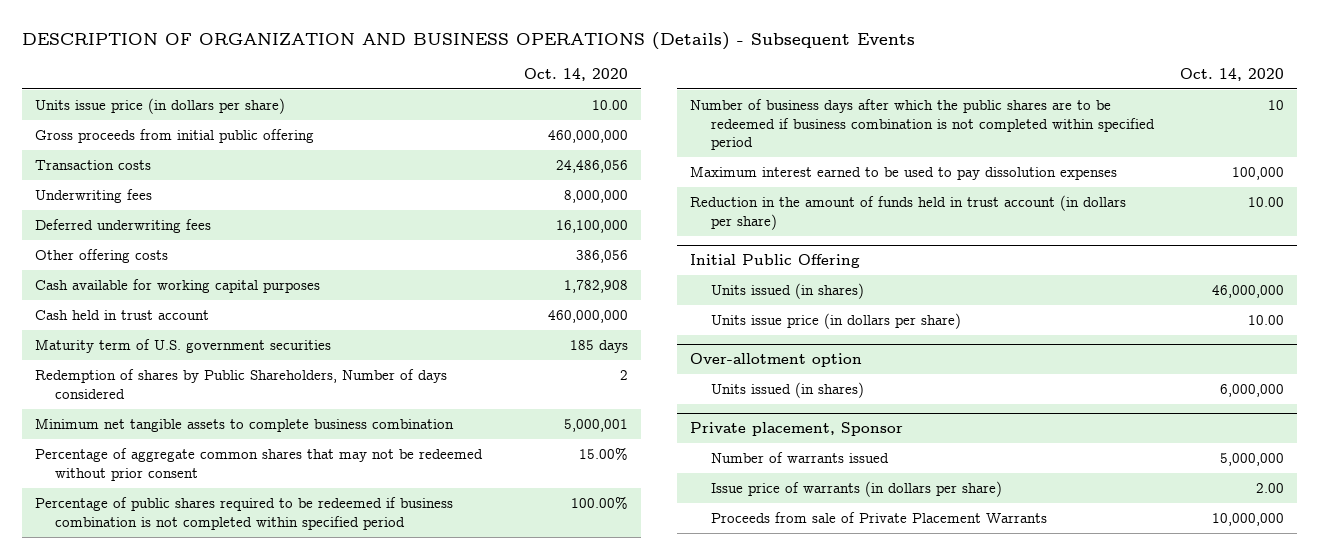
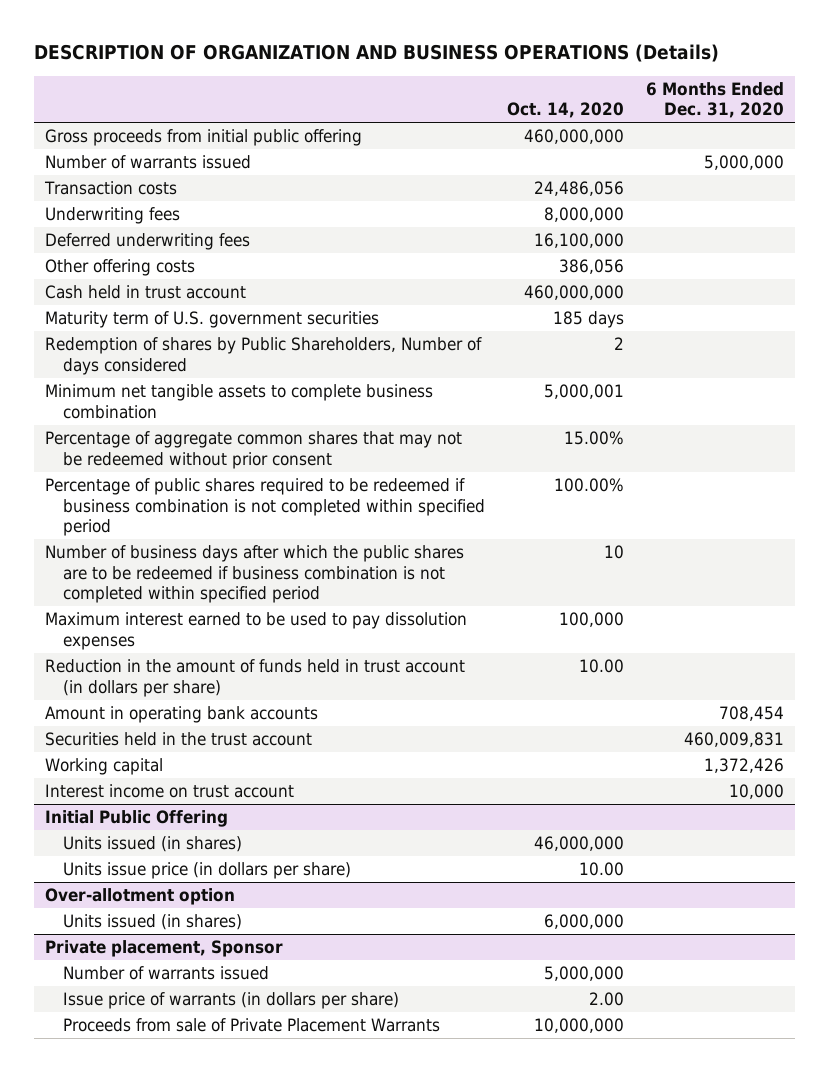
- DESCRIPTION OF ORGANIZATION AND BUSINESS OPERATIONS (Details) - Subsequent Events
+ DESCRIPTION OF ORGANIZATION AND BUSINESS OPERATIONS (Details)
- | Oct. 14, 2020
+ | Oct. 14, 2020 | 6 Months Ended Dec. 31, 2020
- Units issue price (in dollars per share) | 10.00
+ Number of warrants issued | | 5,000,000
- Cash available for working capital purposes | 1,782,908
+ Amount in operating bank accounts | | 708,454
+ Securities held in the trust account | | 460,009,831
+ Working capital | | 1,372,426
+ Interest income on trust account | | 10,000

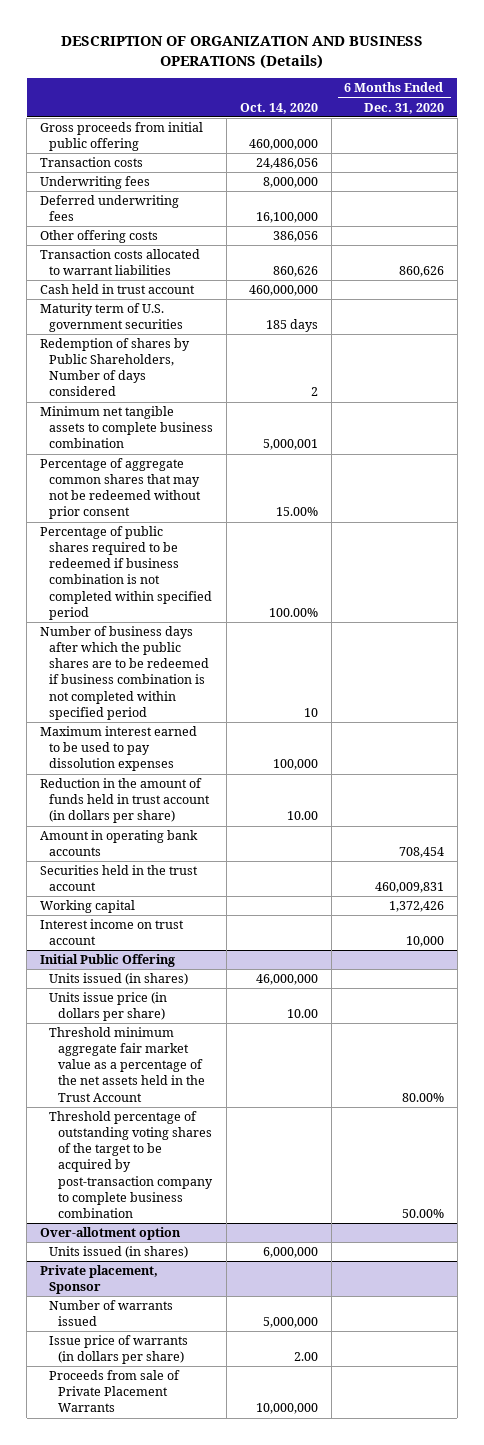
- Number of warrants issued | | 5,000,000
+ Transaction costs allocated to warrant liabilities | 860,626 | 860,626
@ Initial Public Offering
+ Threshold minimum aggregate fair market value as a percentage of the net assets held in the Trust Account | | 80.00%
+ Threshold percentage of outstanding voting shares of the target to be acquired by post-transaction company to complete business combination | | 50.00%

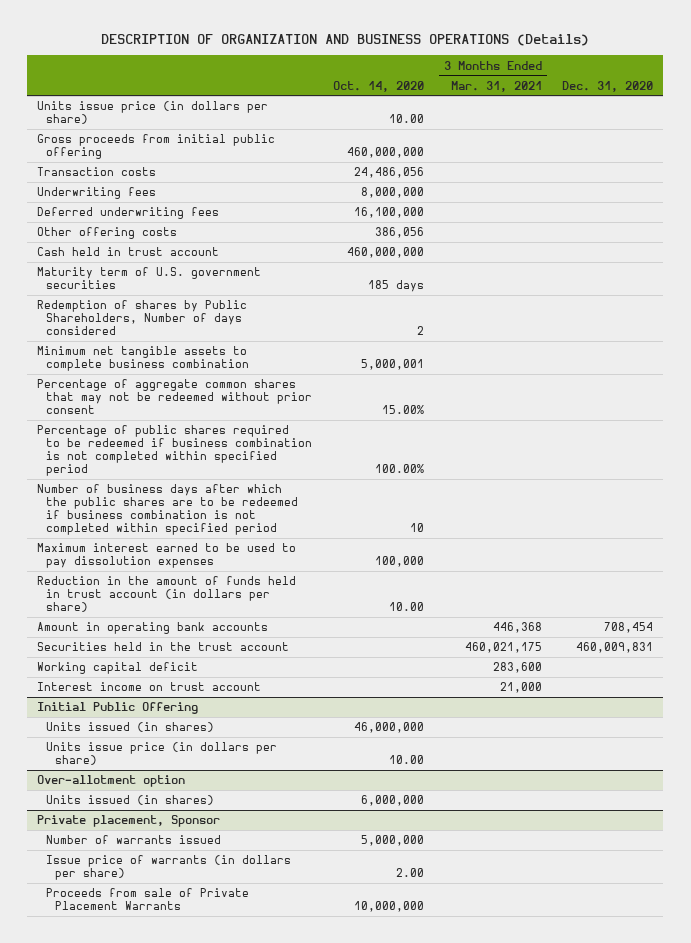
- | Oct. 14, 2020 | 6 Months Ended Dec. 31, 2020
+ | Oct. 14, 2020 | 3 Months Ended Mar. 31, 2021 | Dec. 31, 2020
+ Units issue price (in dollars per share) | 10.00 | |
- Transaction costs allocated to warrant liabilities | 860,626 | 860,626
- Working capital | | 1,372,426
+ Working capital deficit | | 283,600 |
@ Initial Public Offering
- Threshold minimum aggregate fair market value as a percentage of the net assets held in the Trust Account | | 80.00%
- Threshold percentage of outstanding voting shares of the target to be acquired by post-transaction company to complete business combination | | 50.00%

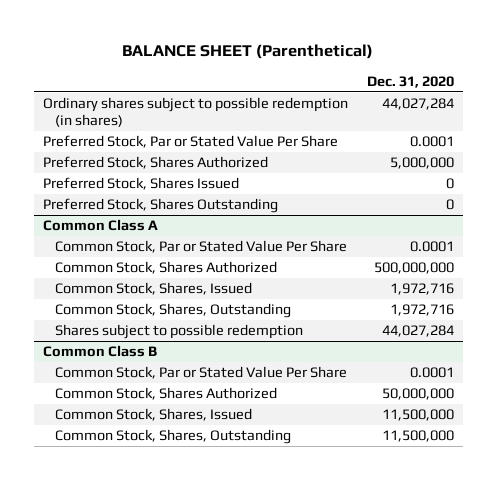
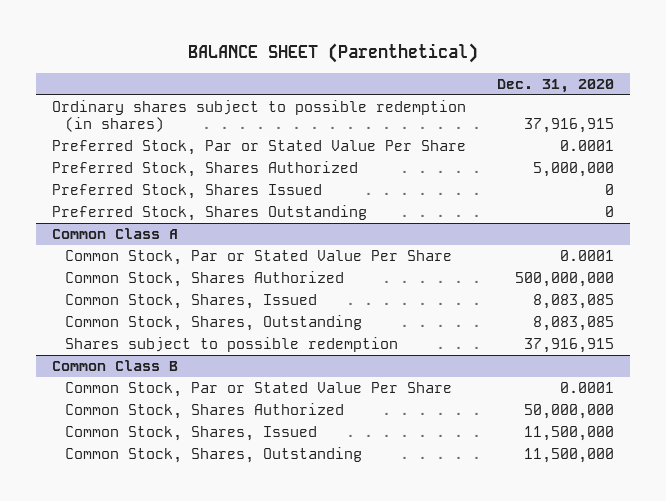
- Ordinary shares subject to possible redemption (in shares) | 44,027,284
+ Ordinary shares subject to possible redemption (in shares) | 37,916,915
@ Common Class A
- Common Stock, Shares, Issued | 1,972,716
- Common Stock, Shares, Outstanding | 1,972,716
- Shares subject to possible redemption | 44,027,284
+ Common Stock, Shares, Issued | 8,083,085
+ Common Stock, Shares, Outstanding | 8,083,085
+ Shares subject to possible redemption | 37,916,915

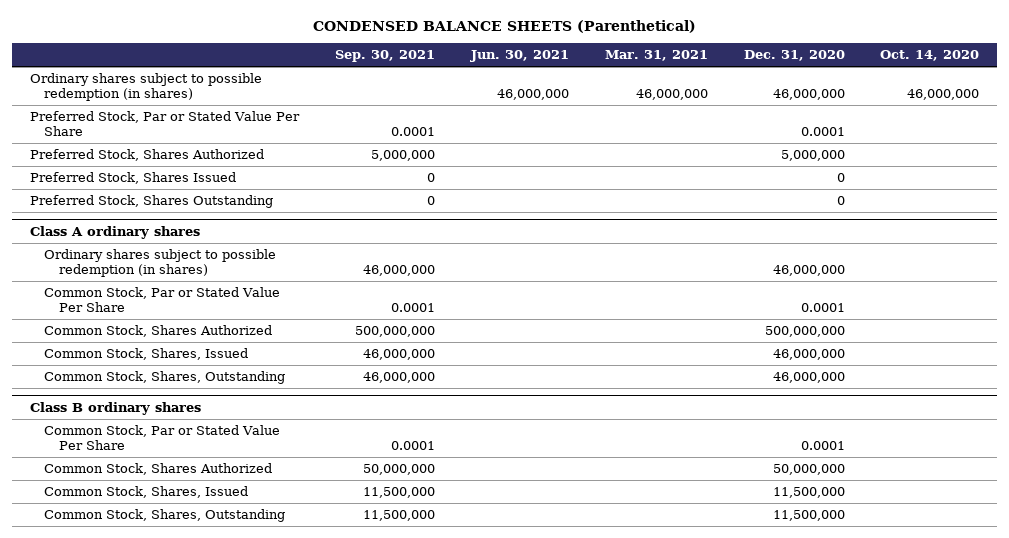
- BALANCE SHEET (Parenthetical)
+ CONDENSED BALANCE SHEETS (Parenthetical)
- | Dec. 31, 2020
+ | Sep. 30, 2021 | Jun. 30, 2021 | Mar. 31, 2021 | Dec. 31, 2020 | Oct. 14, 2020
- Ordinary shares subject to possible redemption (in shares) | 37,916,915
+ Ordinary shares subject to possible redemption (in shares) | | 46,000,000 | 46,000,000 | 46,000,000 | 46,000,000
- Common Class A
+ Class A ordinary shares
+ Ordinary shares subject to possible redemption (in shares) | 46,000,000 | | | 46,000,000 |
- Common Stock, Shares, Issued | 8,083,085
- Common Stock, Shares, Outstanding | 8,083,085
- Shares subject to possible redemption | 37,916,915
- Common Class B
+ Common Stock, Shares, Issued | 46,000,000 | | | 46,000,000 |
+ Common Stock, Shares, Outstanding | 46,000,000 | | | 46,000,000 |
+ Class B ordinary shares

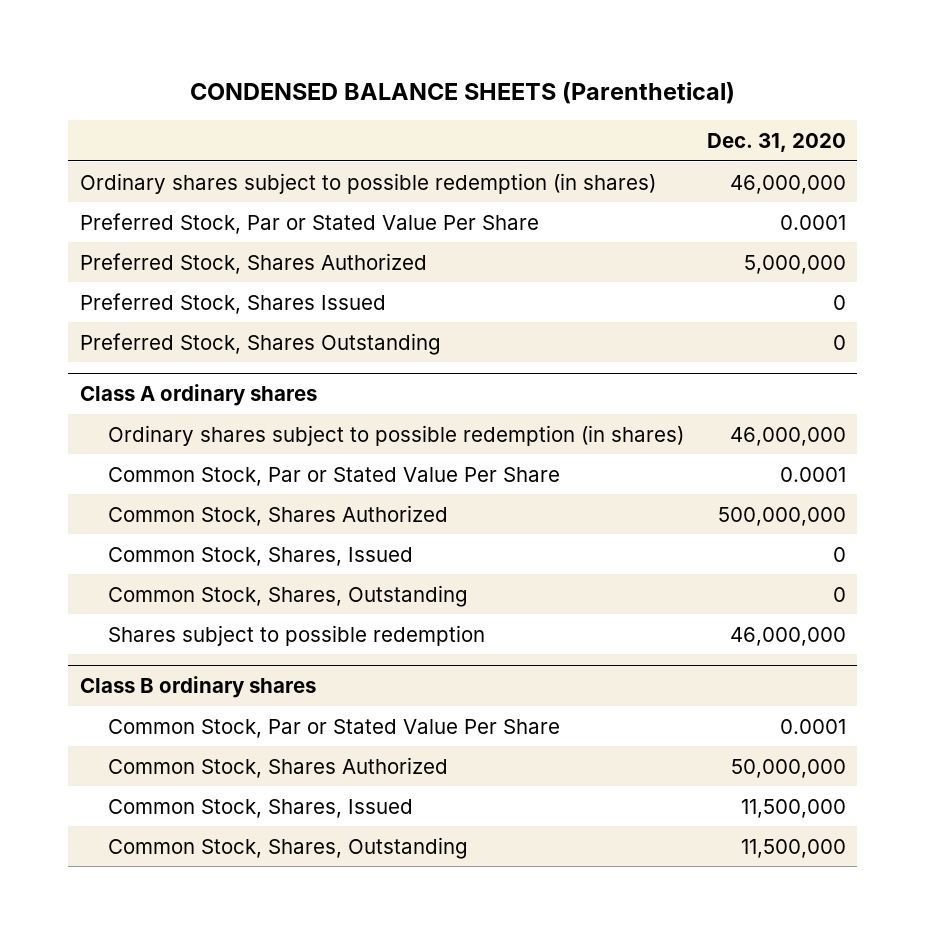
- | Sep. 30, 2021 | Jun. 30, 2021 | Mar. 31, 2021 | Dec. 31, 2020 | Oct. 14, 2020
+ | Dec. 31, 2020
@ Class A ordinary shares
- Common Stock, Shares, Issued | 46,000,000 | | | 46,000,000 |
- Common Stock, Shares, Outstanding | 46,000,000 | | | 46,000,000 |
+ Common Stock, Shares, Issued | 0
+ Common Stock, Shares, Outstanding | 0
+ Shares subject to possible redemption | 46,000,000

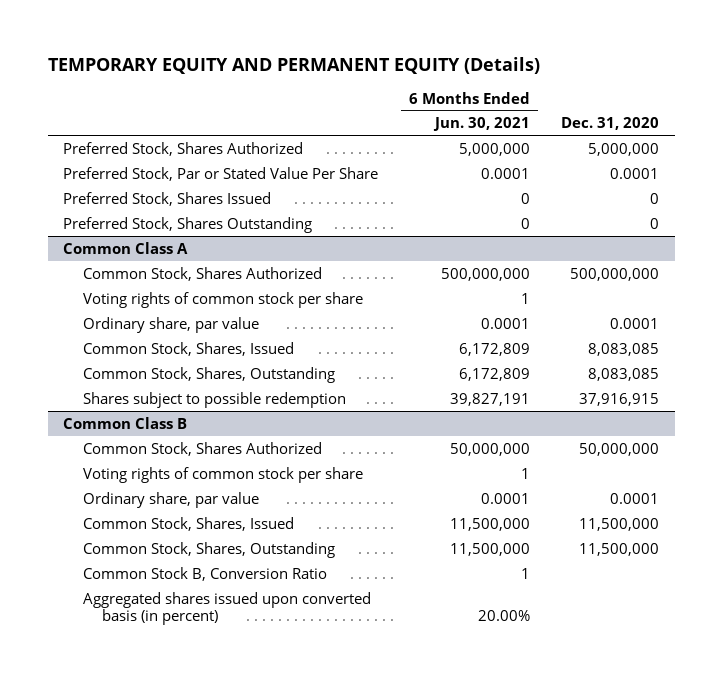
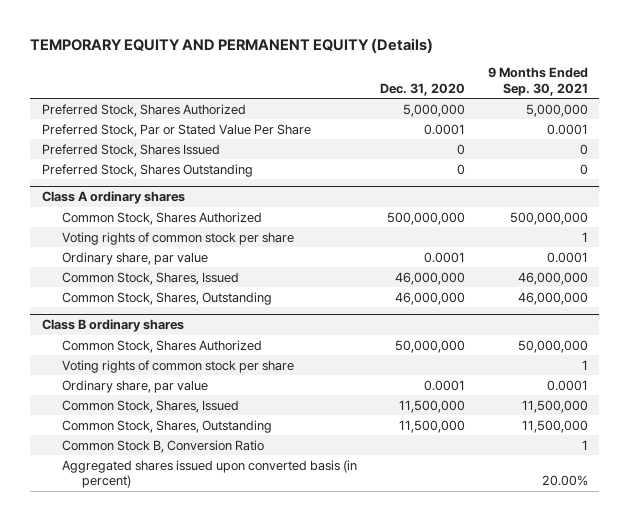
- | 6 Months Ended Jun. 30, 2021 | Dec. 31, 2020
+ | Dec. 31, 2020 | 9 Months Ended Sep. 30, 2021
- Common Class A
+ Class A ordinary shares
- Common Stock, Shares, Issued | 6,172,809 | 8,083,085
- Common Stock, Shares, Outstanding | 6,172,809 | 8,083,085
- Shares subject to possible redemption | 39,827,191 | 37,916,915
- Common Class B
+ Common Stock, Shares, Issued | 46,000,000 | 46,000,000
+ Common Stock, Shares, Outstanding | 46,000,000 | 46,000,000
+ Class B ordinary shares

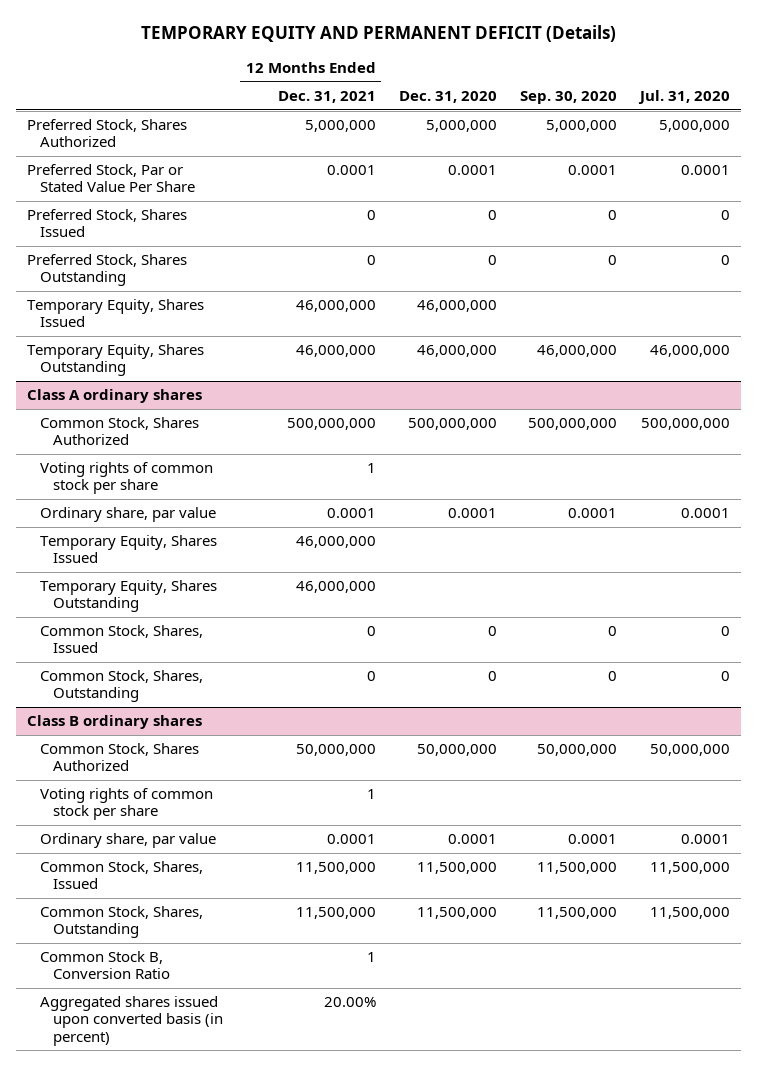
- TEMPORARY EQUITY AND PERMANENT EQUITY (Details)
+ TEMPORARY EQUITY AND PERMANENT DEFICIT (Details)
- | Dec. 31, 2020 | 9 Months Ended Sep. 30, 2021
+ | 12 Months Ended Dec. 31, 2021 | Dec. 31, 2020 | Sep. 30, 2020 | Jul. 31, 2020
+ Temporary Equity, Shares Issued | 46,000,000 | 46,000,000 | |
+ Temporary Equity, Shares Outstanding | 46,000,000 | 46,000,000 | 46,000,000 | 46,000,000
@ Class A ordinary shares
- Common Stock, Shares, Issued | 46,000,000 | 46,000,000
- Common Stock, Shares, Outstanding | 46,000,000 | 46,000,000
+ Temporary Equity, Shares Issued | 46,000,000 | | |
+ Temporary Equity, Shares Outstanding | 46,000,000 | | |
+ Common Stock, Shares, Issued | 0 | 0 | 0 | 0
+ Common Stock, Shares, Outstanding | 0 | 0 | 0 | 0

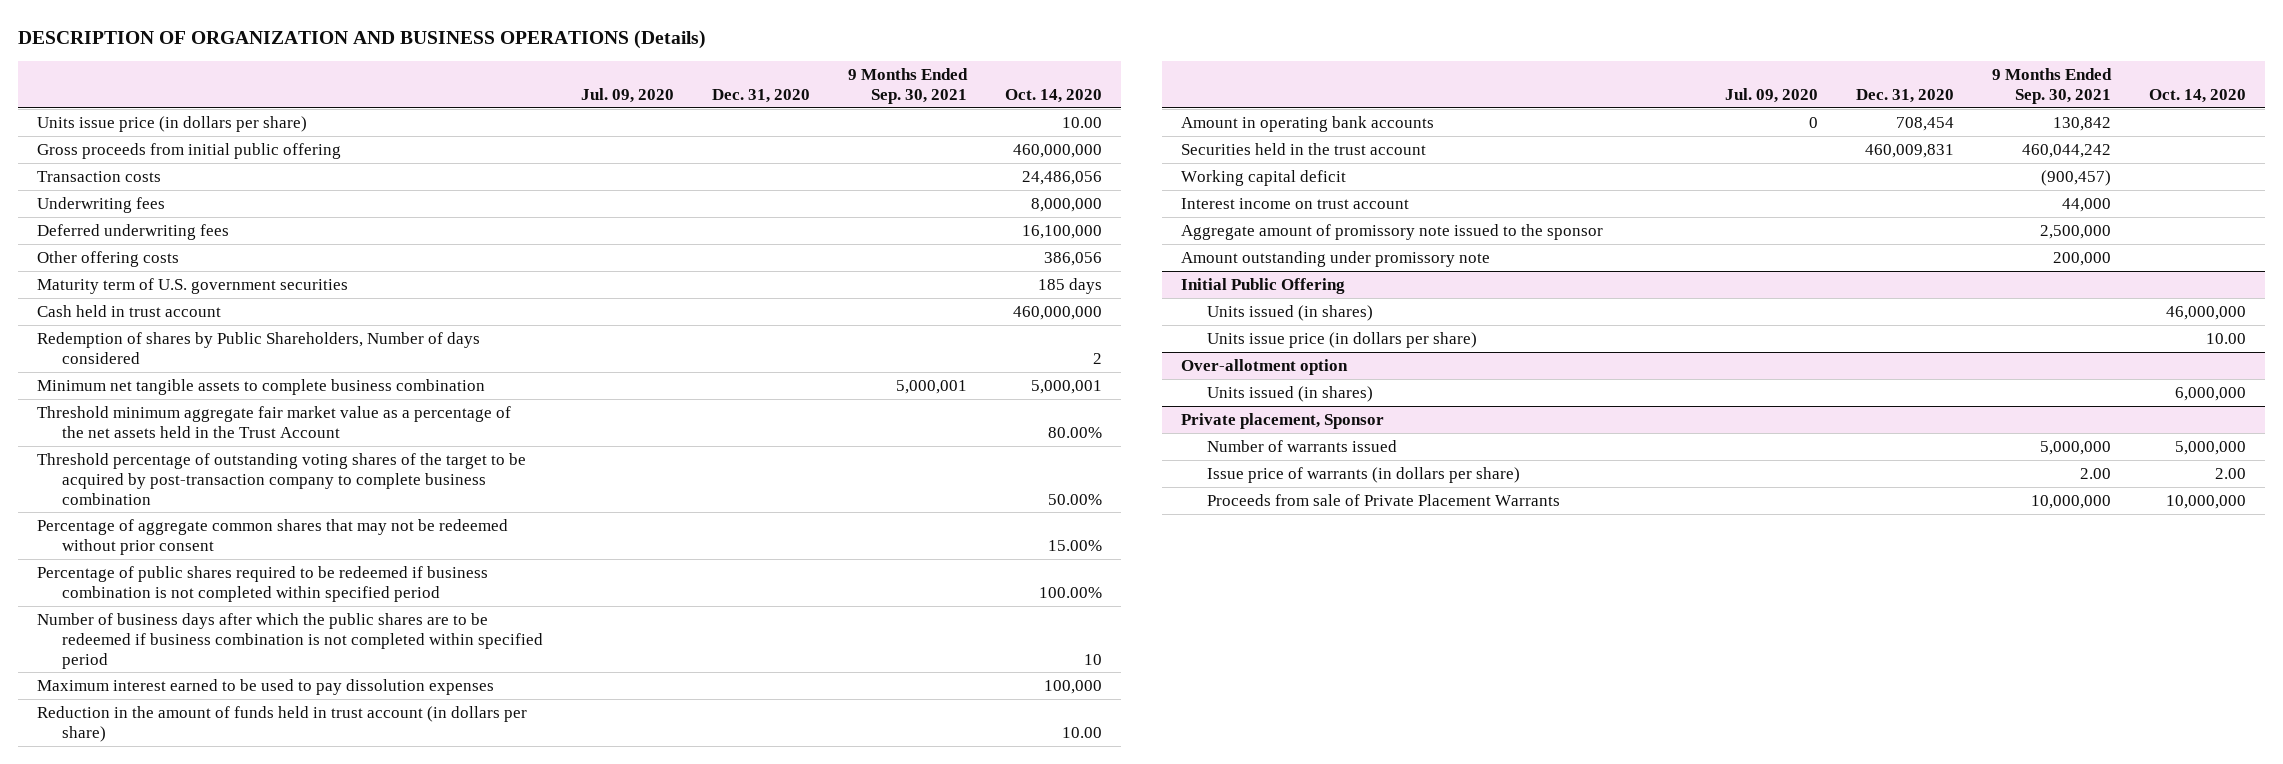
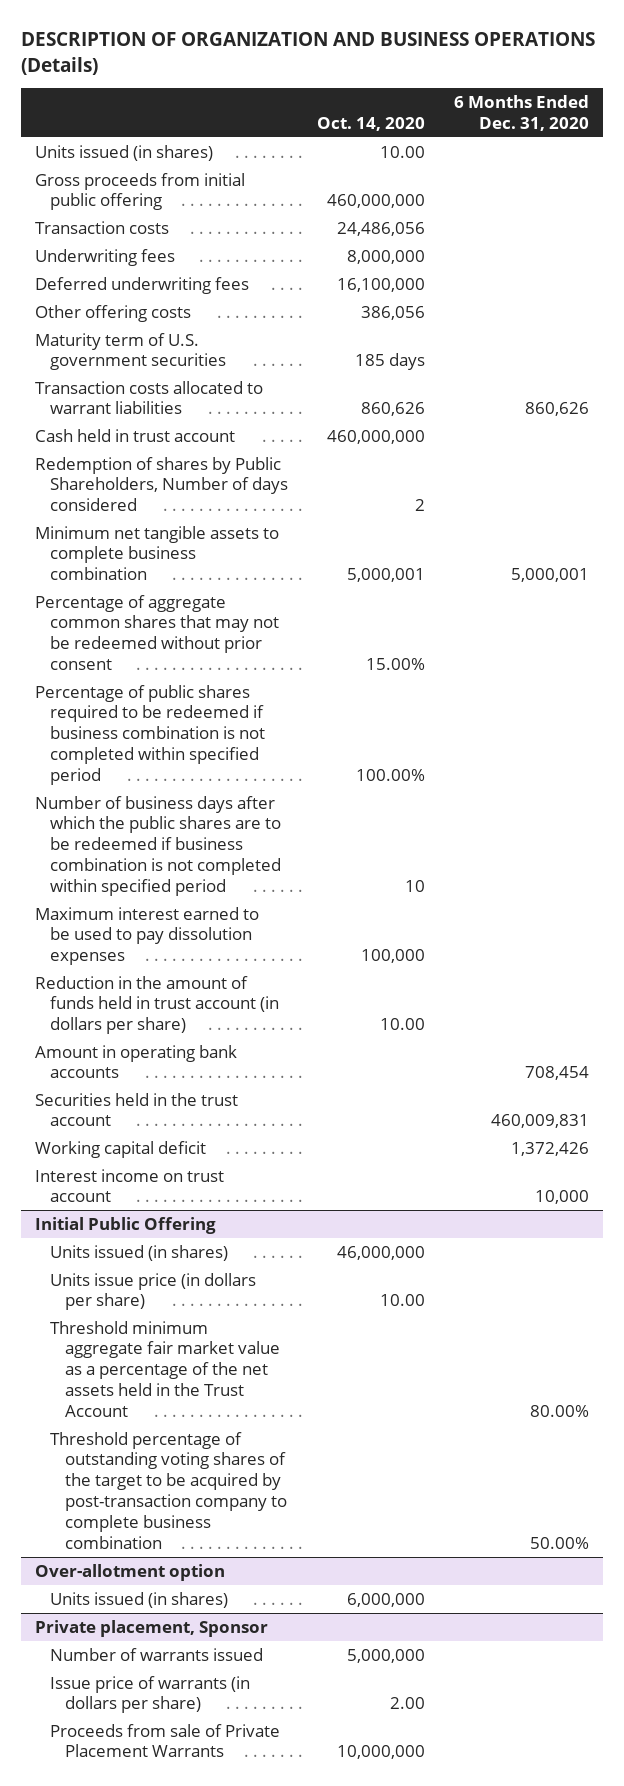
- | Jul. 09, 2020 | Dec. 31, 2020 | 9 Months Ended Sep. 30, 2021 | Oct. 14, 2020
+ | Oct. 14, 2020 | 6 Months Ended Dec. 31, 2020
- Units issue price (in dollars per share) | | | | 10.00
+ Units issued (in shares) | 10.00 |
+ Transaction costs allocated to warrant liabilities | 860,626 | 860,626
- Threshold minimum aggregate fair market value as a percentage of the net assets held in the Trust Account | | | | 80.00%
- Threshold percentage of outstanding voting shares of the target to be acquired by post-transaction company to complete business combination | | | | 50.00%
- Aggregate amount of promissory note issued to the sponsor | | | 2,500,000 |
- Amount outstanding under promissory note | | | 200,000 |
@ Initial Public Offering
+ Threshold minimum aggregate fair market value as a percentage of the net assets held in the Trust Account | | 80.00%
+ Threshold percentage of outstanding voting shares of the target to be acquired by post-transaction company to complete business combination | | 50.00%

